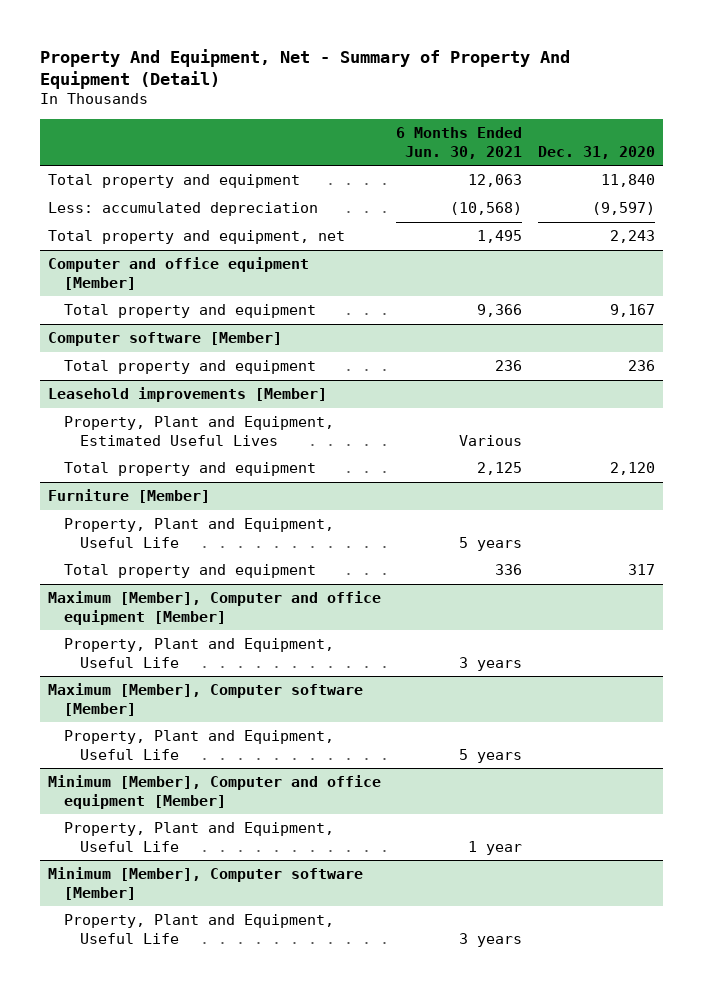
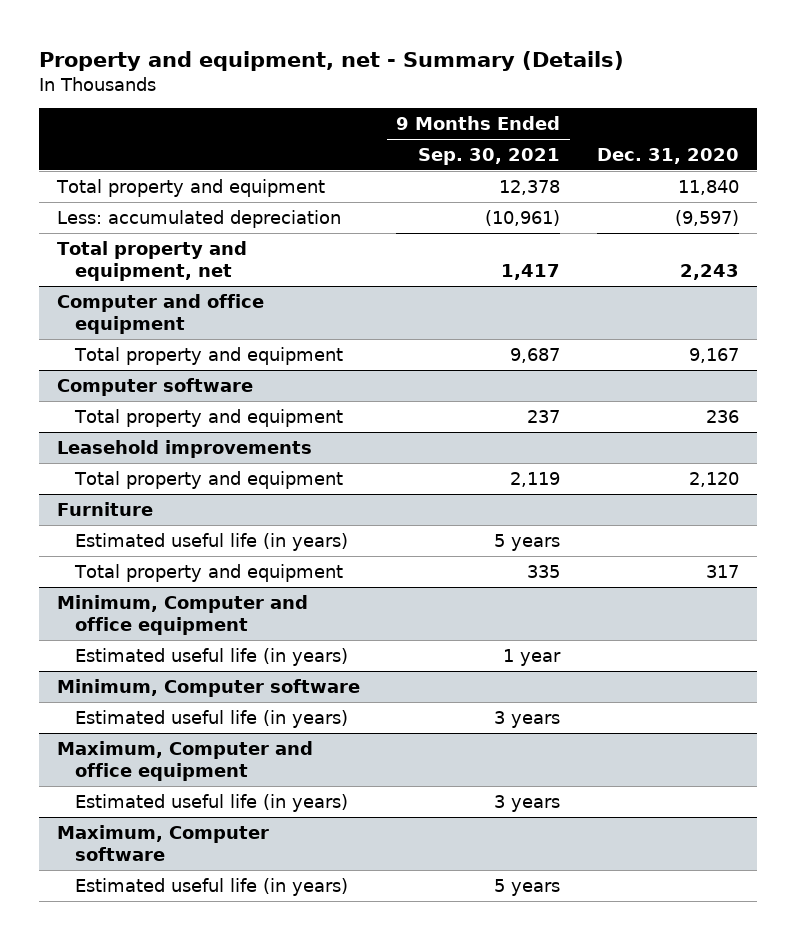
- Property And Equipment, Net - Summary of Property And Equipment (Detail)
+ Property and equipment, net - Summary (Details)
- | 6 Months Ended Jun. 30, 2021 | Dec. 31, 2020
+ | 9 Months Ended Sep. 30, 2021 | Dec. 31, 2020
- Computer and office equipment [Member]
+ Computer and office equipment
- Computer software [Member]
+ Computer software
- Leasehold improvements [Member]
- Property, Plant and Equipment, Estimated Useful Lives | Various |
+ Leasehold improvements
- Furniture [Member]
- Property, Plant and Equipment, Useful Life | 5 years |
+ Furniture
+ Estimated useful life (in years) | 5 years |
- Maximum [Member], Computer and office equipment [Member]
- Property, Plant and Equipment, Useful Life | 3 years |
- Maximum [Member], Computer software [Member]
- Property, Plant and Equipment, Useful Life | 5 years |
- Minimum [Member], Computer and office equipment [Member]
- Property, Plant and Equipment, Useful Life | 1 year |
- Minimum [Member], Computer software [Member]
- Property, Plant and Equipment, Useful Life | 3 years |
+ Minimum, Computer and office equipment
+ Estimated useful life (in years) | 1 year |
+ Minimum, Computer software
+ Estimated useful life (in years) | 3 years |
+ Maximum, Computer and office equipment
+ Estimated useful life (in years) | 3 years |
+ Maximum, Computer software
+ Estimated useful life (in years) | 5 years |

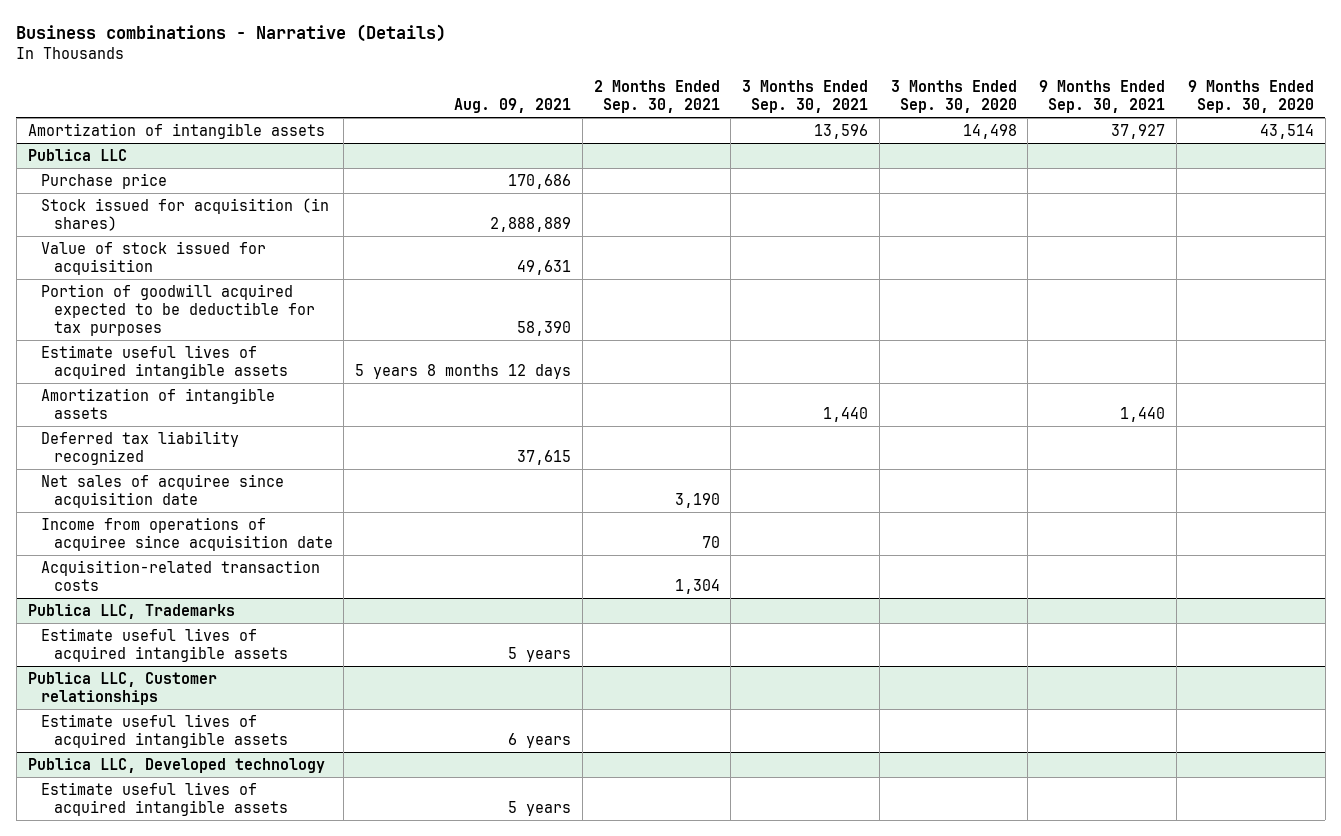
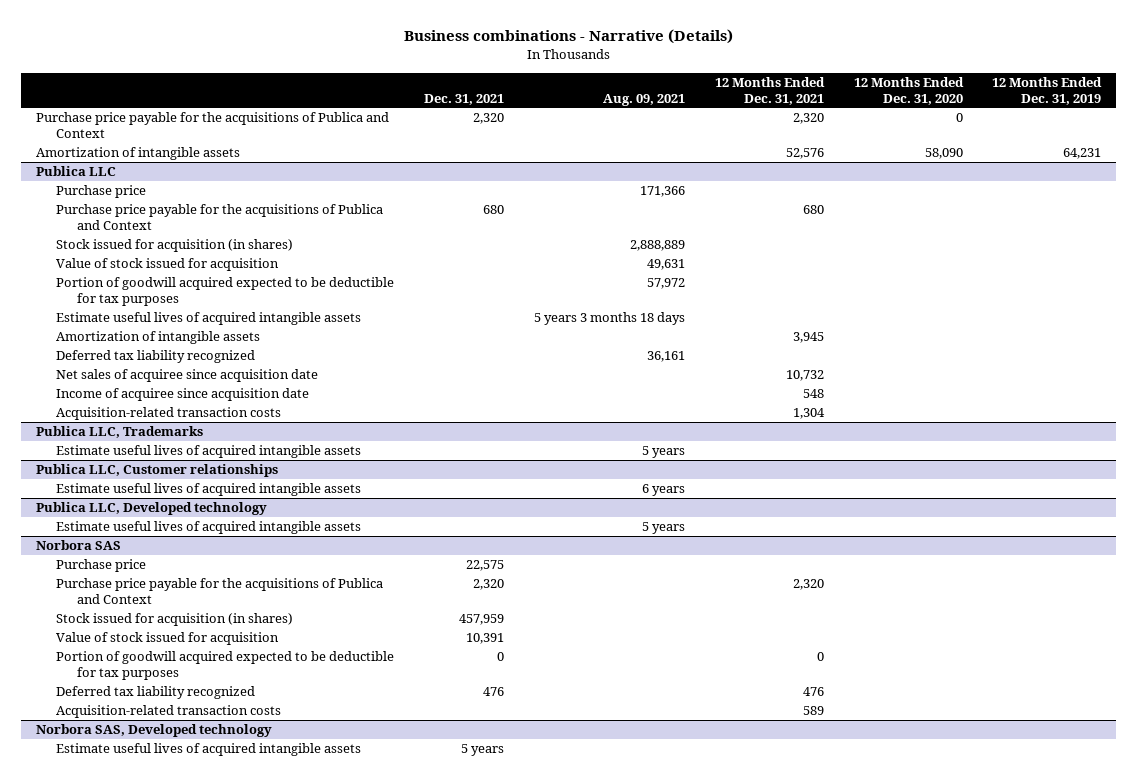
- | Aug. 09, 2021 | 2 Months Ended Sep. 30, 2021 | 3 Months Ended Sep. 30, 2021 | 3 Months Ended Sep. 30, 2020 | 9 Months Ended Sep. 30, 2021 | 9 Months Ended Sep. 30, 2020
+ | Dec. 31, 2021 | Aug. 09, 2021 | 12 Months Ended Dec. 31, 2021 | 12 Months Ended Dec. 31, 2020 | 12 Months Ended Dec. 31, 2019
+ Purchase price payable for the acquisitions of Publica and Context | 2,320 | | 2,320 | 0 |
@ Publica LLC
- Purchase price | 170,686 | | | | |
+ Purchase price | | 171,366 | | |
+ Purchase price payable for the acquisitions of Publica and Context | 680 | | 680 | |
- Portion of goodwill acquired expected to be deductible for tax purposes | 58,390 | | | | |
- Estimate useful lives of acquired intangible assets | 5 years 8 months 12 days | | | | |
+ Portion of goodwill acquired expected to be deductible for tax purposes | | 57,972 | | |
+ Estimate useful lives of acquired intangible assets | | 5 years 3 months 18 days | | |
- Deferred tax liability recognized | 37,615 | | | | |
+ Deferred tax liability recognized | | 36,161 | | |
- Income from operations of acquiree since acquisition date | | 70 | | | |
+ Income of acquiree since acquisition date | | | 548 | |
+ Norbora SAS
+ Purchase price | 22,575 | | | |
+ Purchase price payable for the acquisitions of Publica and Context | 2,320 | | 2,320 | |
+ Stock issued for acquisition (in shares) | 457,959 | | | |
+ Value of stock issued for acquisition | 10,391 | | | |
+ Portion of goodwill acquired expected to be deductible for tax purposes | 0 | | 0 | |
+ Deferred tax liability recognized | 476 | | 476 | |
+ Acquisition-related transaction costs | | | 589 | |
+ Norbora SAS, Developed technology
+ Estimate useful lives of acquired intangible assets | 5 years | | | |

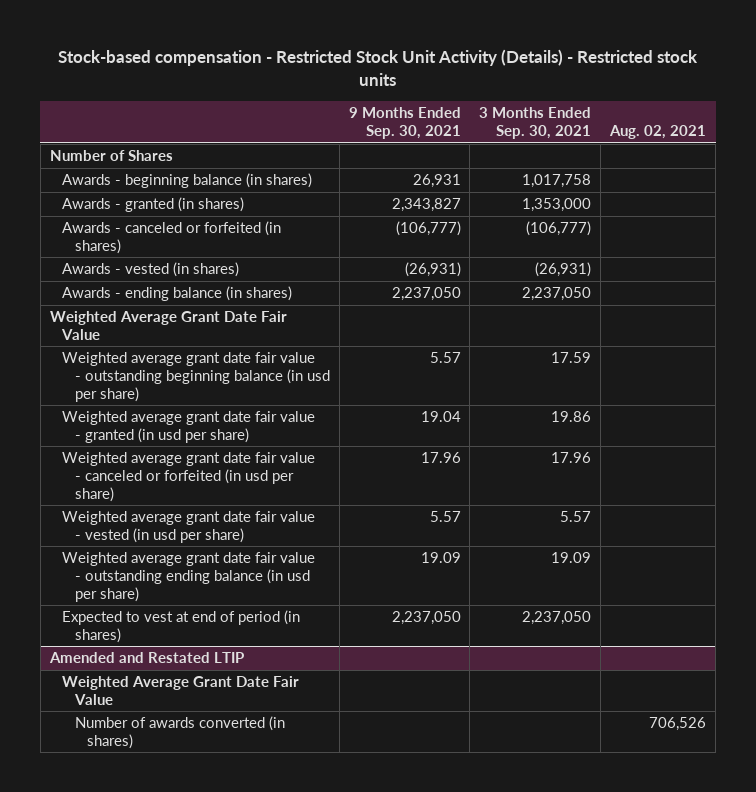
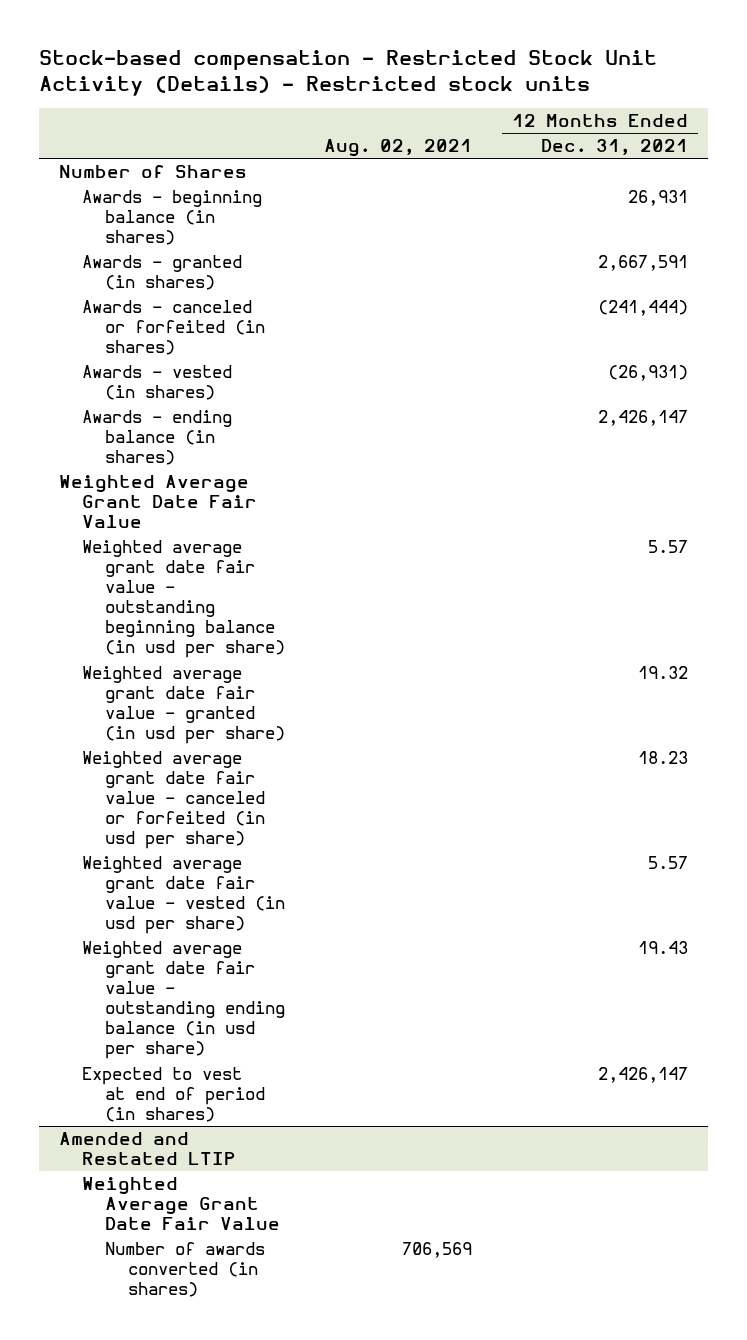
- | 9 Months Ended Sep. 30, 2021 | 3 Months Ended Sep. 30, 2021 | Aug. 02, 2021
+ | Aug. 02, 2021 | 12 Months Ended Dec. 31, 2021
@ Amended and Restated LTIP
- Number of awards converted (in shares) | | | 706,526
+ Number of awards converted (in shares) | 706,569 |

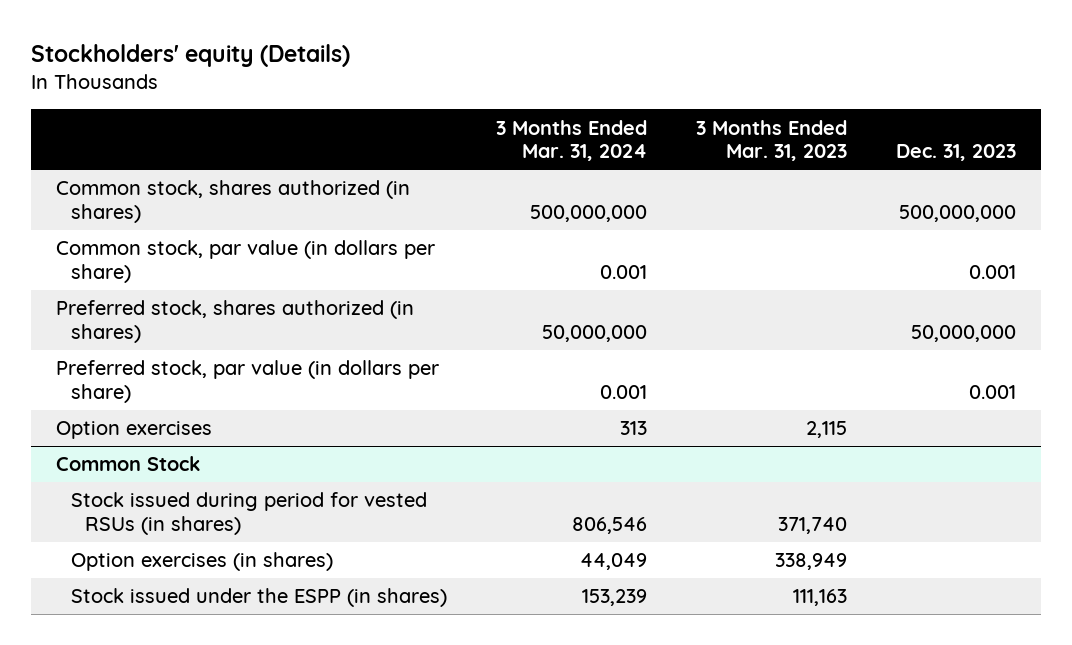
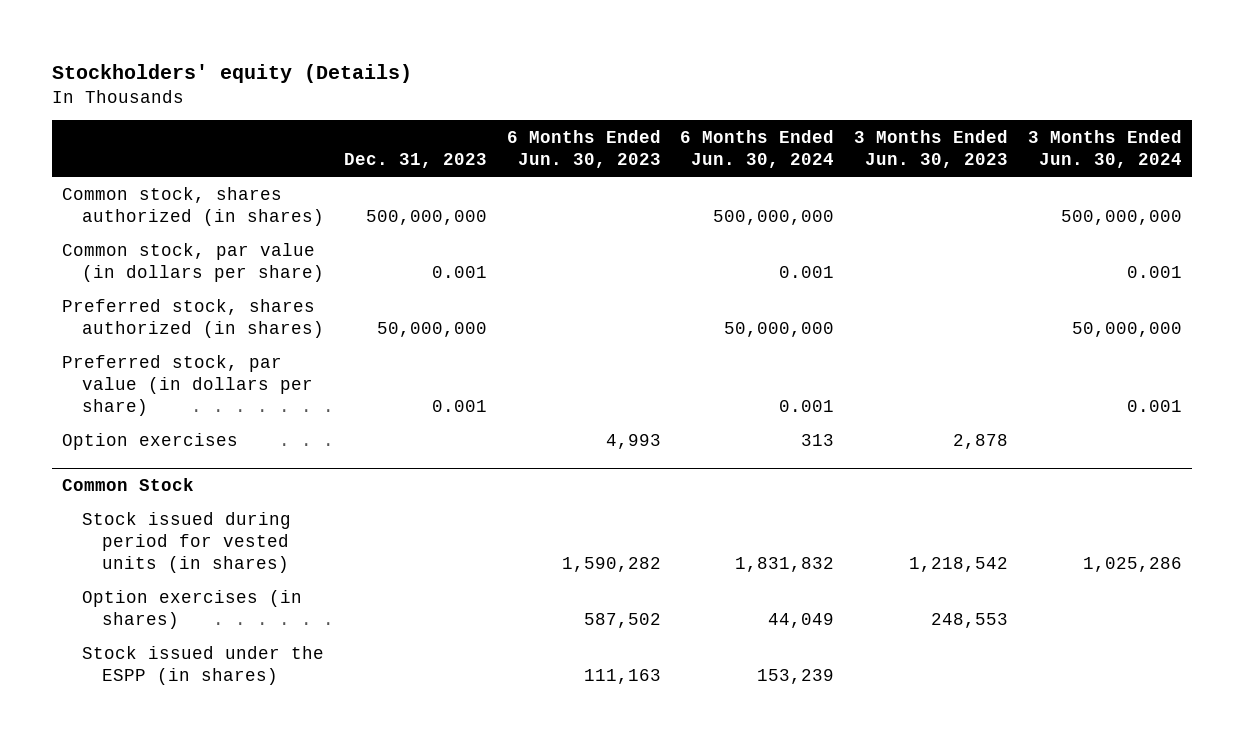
- | 3 Months Ended Mar. 31, 2024 | 3 Months Ended Mar. 31, 2023 | Dec. 31, 2023
+ | Dec. 31, 2023 | 6 Months Ended Jun. 30, 2023 | 6 Months Ended Jun. 30, 2024 | 3 Months Ended Jun. 30, 2023 | 3 Months Ended Jun. 30, 2024
@ Common Stock
- Stock issued during period for vested RSUs (in shares) | 806,546 | 371,740 |
+ Stock issued during period for vested units (in shares) | | 1,590,282 | 1,831,832 | 1,218,542 | 1,025,286

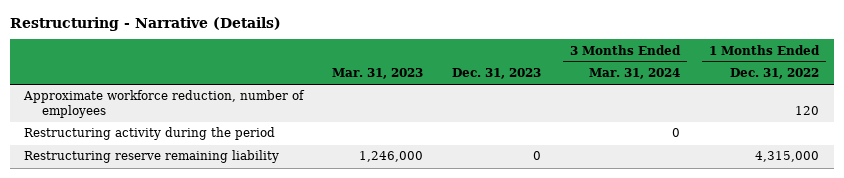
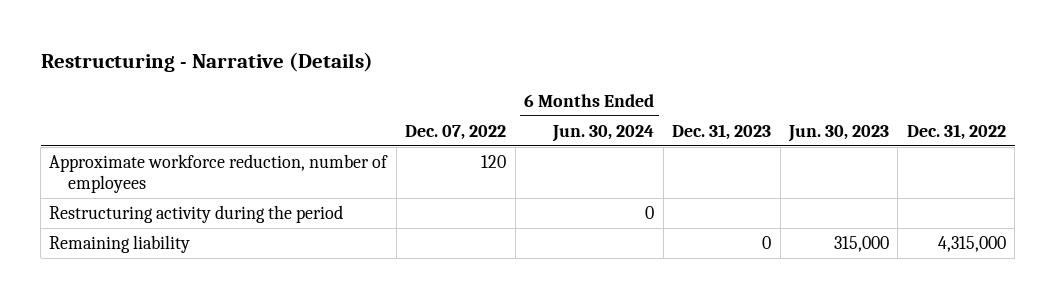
- | Mar. 31, 2023 | Dec. 31, 2023 | 3 Months Ended Mar. 31, 2024 | 1 Months Ended Dec. 31, 2022
+ | Dec. 07, 2022 | 6 Months Ended Jun. 30, 2024 | Dec. 31, 2023 | Jun. 30, 2023 | Dec. 31, 2022
- Restructuring reserve remaining liability | 1,246,000 | 0 | | 4,315,000
+ Remaining liability | | | 0 | 315,000 | 4,315,000

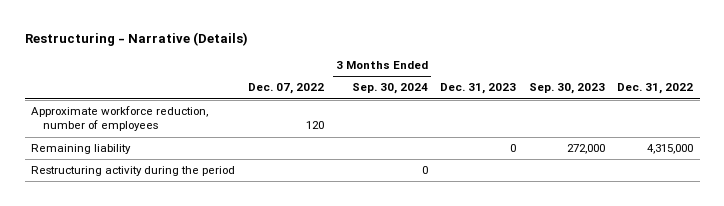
- | Dec. 07, 2022 | 6 Months Ended Jun. 30, 2024 | Dec. 31, 2023 | Jun. 30, 2023 | Dec. 31, 2022
+ | Dec. 07, 2022 | 3 Months Ended Sep. 30, 2024 | Dec. 31, 2023 | Sep. 30, 2023 | Dec. 31, 2022
moved down: Restructuring activity during the period | | 0 | | |

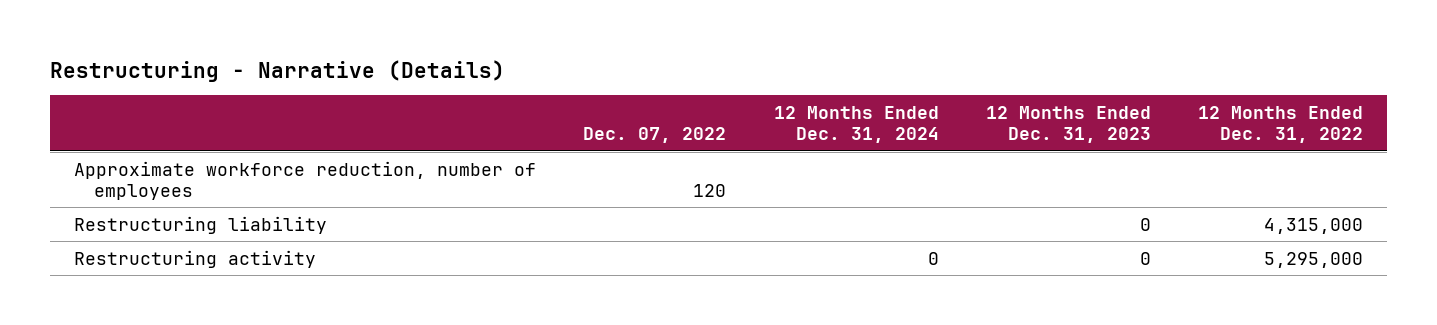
- | Dec. 07, 2022 | 3 Months Ended Sep. 30, 2024 | Dec. 31, 2023 | Sep. 30, 2023 | Dec. 31, 2022
+ | Dec. 07, 2022 | 12 Months Ended Dec. 31, 2024 | 12 Months Ended Dec. 31, 2023 | 12 Months Ended Dec. 31, 2022
- Remaining liability | | | 0 | 272,000 | 4,315,000
- Restructuring activity during the period | | 0 | | |
+ Restructuring liability | | | 0 | 4,315,000
+ Restructuring activity | | 0 | 0 | 5,295,000

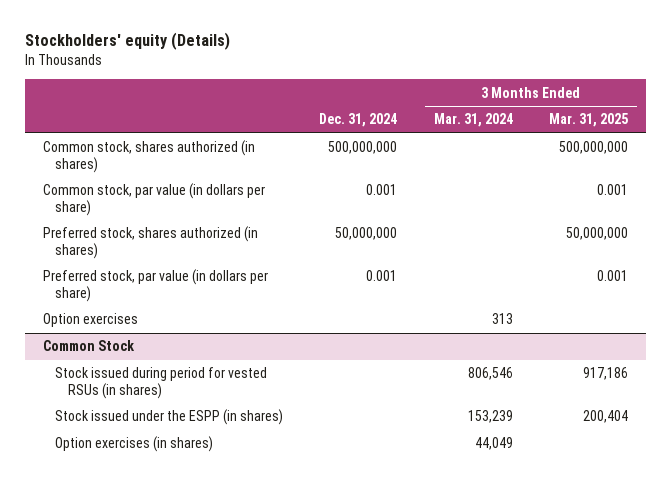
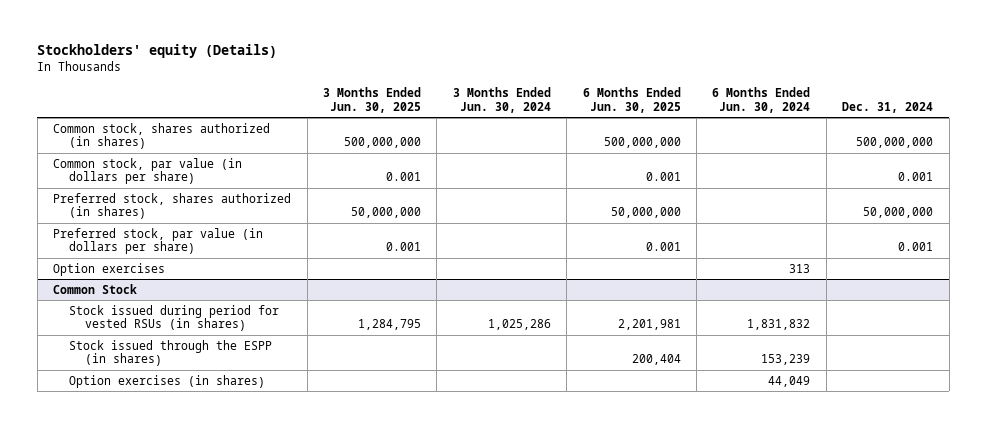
- | Dec. 31, 2024 | 3 Months Ended Mar. 31, 2024 | 3 Months Ended Mar. 31, 2025
+ | 3 Months Ended Jun. 30, 2025 | 3 Months Ended Jun. 30, 2024 | 6 Months Ended Jun. 30, 2025 | 6 Months Ended Jun. 30, 2024 | Dec. 31, 2024
@ Common Stock
- Stock issued under the ESPP (in shares) | | 153,239 | 200,404
+ Stock issued through the ESPP (in shares) | | | 200,404 | 153,239 |

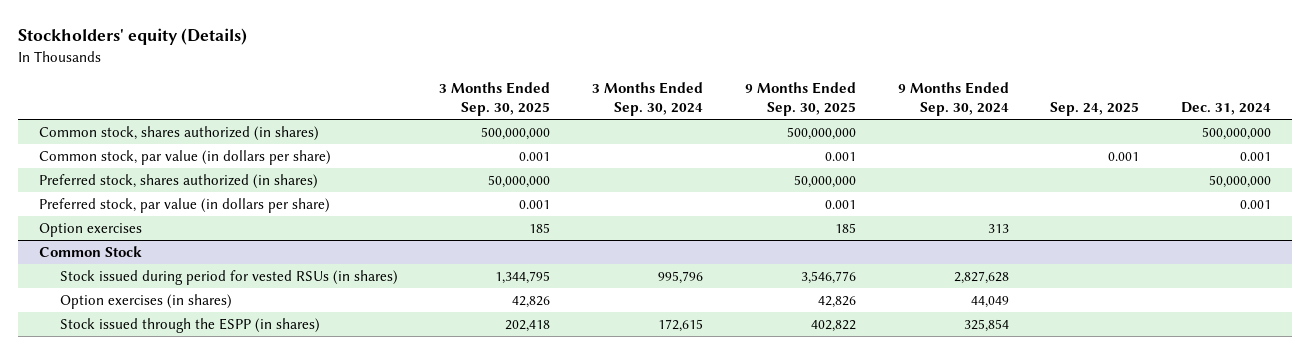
- | 3 Months Ended Jun. 30, 2025 | 3 Months Ended Jun. 30, 2024 | 6 Months Ended Jun. 30, 2025 | 6 Months Ended Jun. 30, 2024 | Dec. 31, 2024
+ | 3 Months Ended Sep. 30, 2025 | 3 Months Ended Sep. 30, 2024 | 9 Months Ended Sep. 30, 2025 | 9 Months Ended Sep. 30, 2024 | Sep. 24, 2025 | Dec. 31, 2024
@ Common Stock
moved down: Stock issued through the ESPP (in shares) | 202,418 | 172,615 | 402,822 | 325,854 | |

